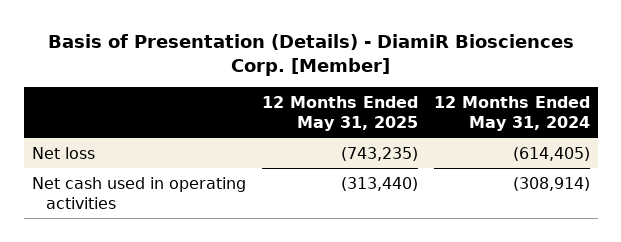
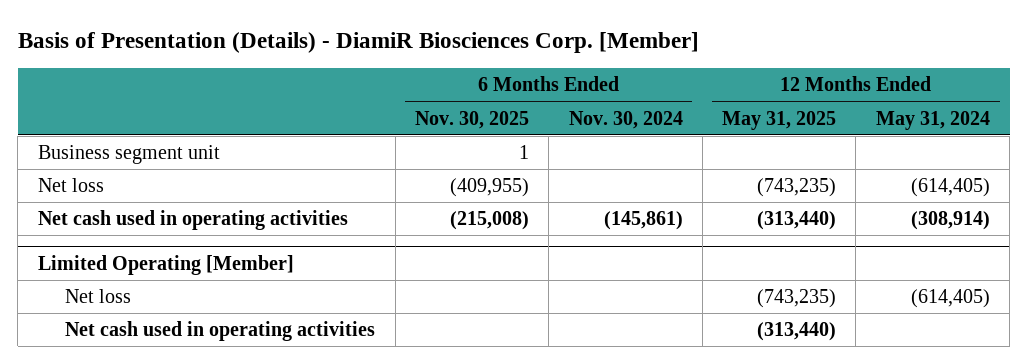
- | 12 Months Ended May 31, 2025 | 12 Months Ended May 31, 2024
+ | 6 Months Ended Nov. 30, 2025 | 6 Months Ended Nov. 30, 2024 | 12 Months Ended May 31, 2025 | 12 Months Ended May 31, 2024
+ Business segment unit | 1 | | |
+ Limited Operating [Member]
+ Net loss | | | (743,235) | (614,405)
+ Net cash used in operating activities | | | (313,440) |

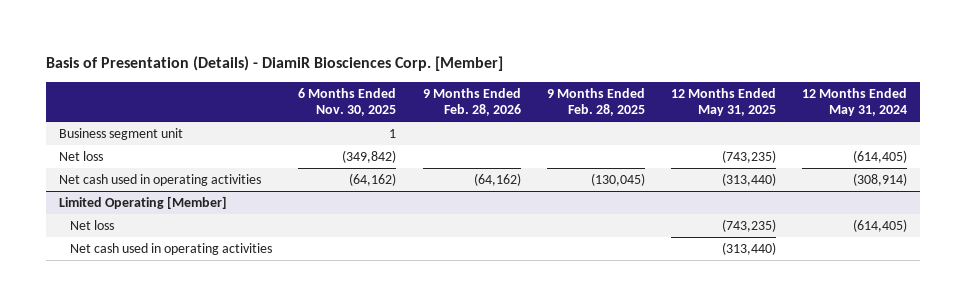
- | 6 Months Ended Nov. 30, 2025 | 6 Months Ended Nov. 30, 2024 | 12 Months Ended May 31, 2025 | 12 Months Ended May 31, 2024
+ | 6 Months Ended Nov. 30, 2025 | 9 Months Ended Feb. 28, 2026 | 9 Months Ended Feb. 28, 2025 | 12 Months Ended May 31, 2025 | 12 Months Ended May 31, 2024
- Net loss | (409,955) | | (743,235) | (614,405)
- Net cash used in operating activities | (215,008) | (145,861) | (313,440) | (308,914)
+ Net loss | (349,842) | | | (743,235) | (614,405)
+ Net cash used in operating activities | (64,162) | (64,162) | (130,045) | (313,440) | (308,914)

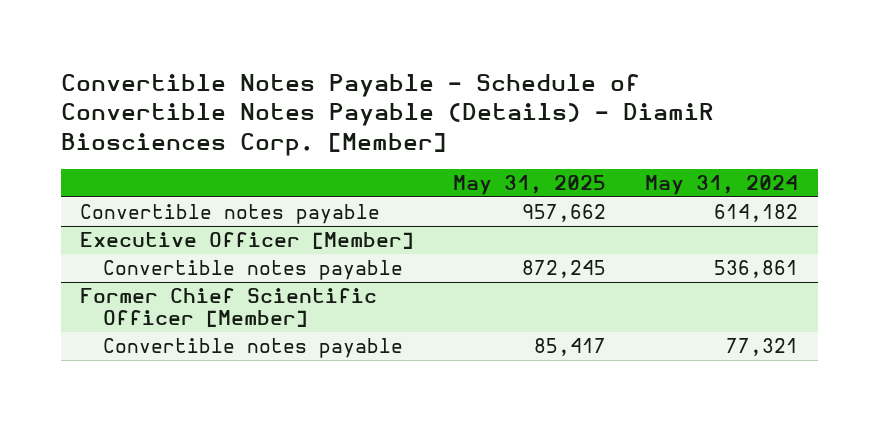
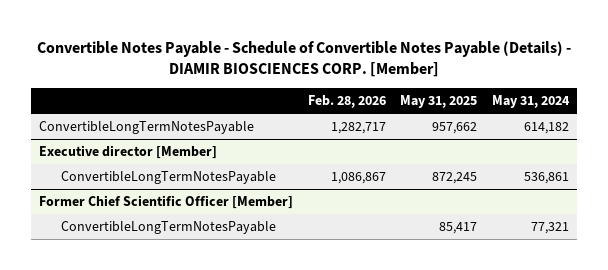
- Convertible Notes Payable - Schedule of Convertible Notes Payable (Details) - DiamiR Biosciences Corp. [Member]
+ Convertible Notes Payable - Schedule of Convertible Notes Payable (Details) - DIAMIR BIOSCIENCES CORP. [Member]
- | May 31, 2025 | May 31, 2024
+ | Feb. 28, 2026 | May 31, 2025 | May 31, 2024
- Convertible notes payable | 957,662 | 614,182
- Executive Officer [Member]
- Convertible notes payable | 872,245 | 536,861
+ ConvertibleLongTermNotesPayable | 1,282,717 | 957,662 | 614,182
+ Executive director [Member]
+ ConvertibleLongTermNotesPayable | 1,086,867 | 872,245 | 536,861
@ Former Chief Scientific Officer [Member]
- Convertible notes payable | 85,417 | 77,321
+ ConvertibleLongTermNotesPayable | | 85,417 | 77,321

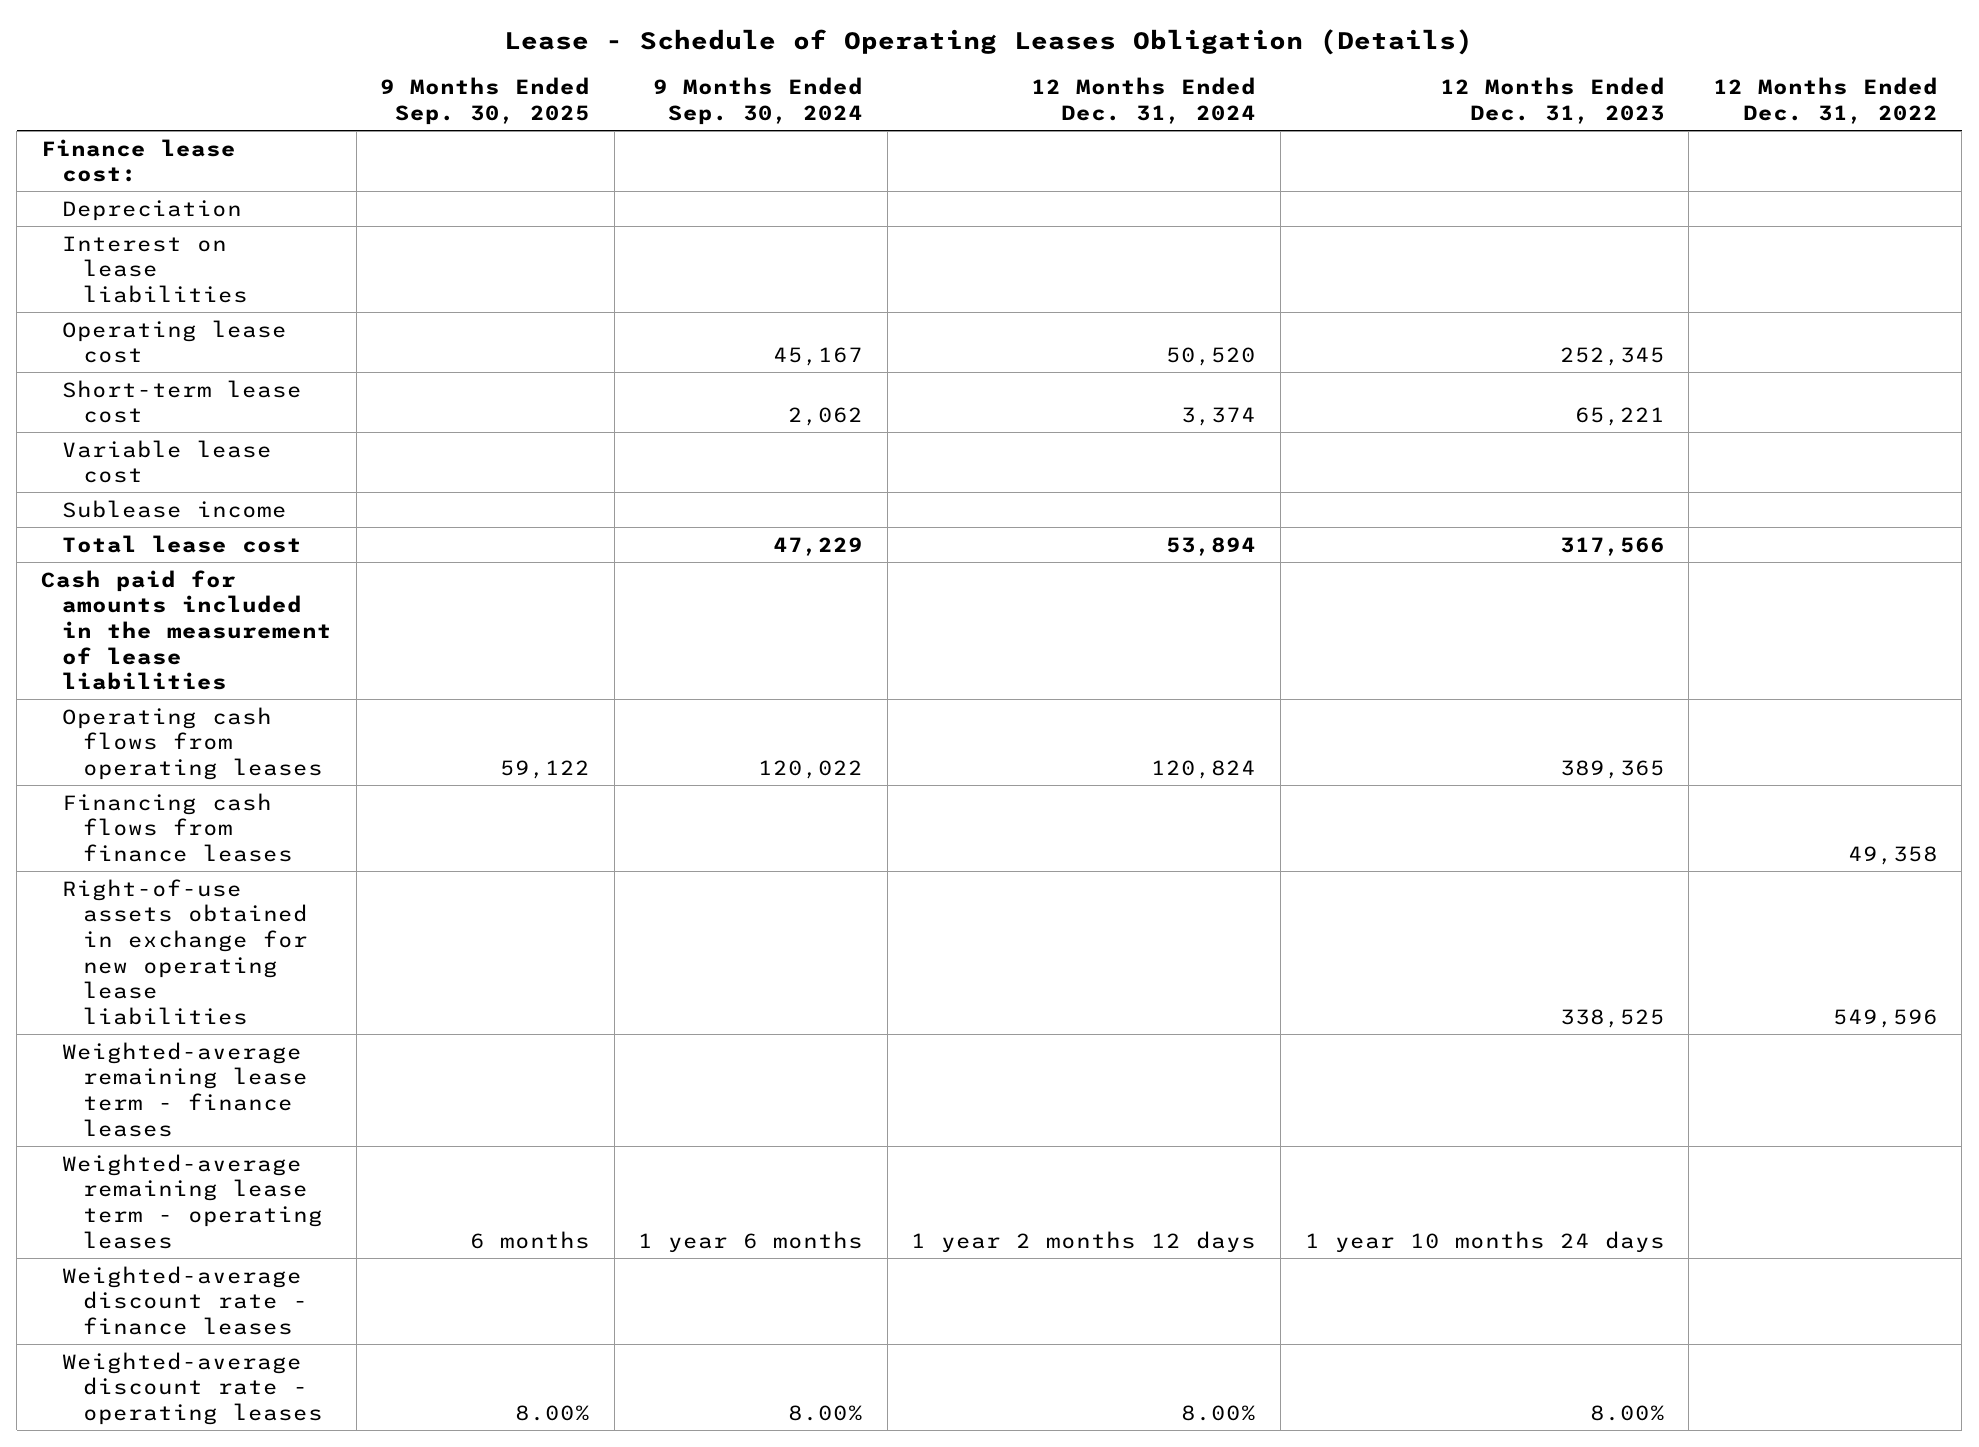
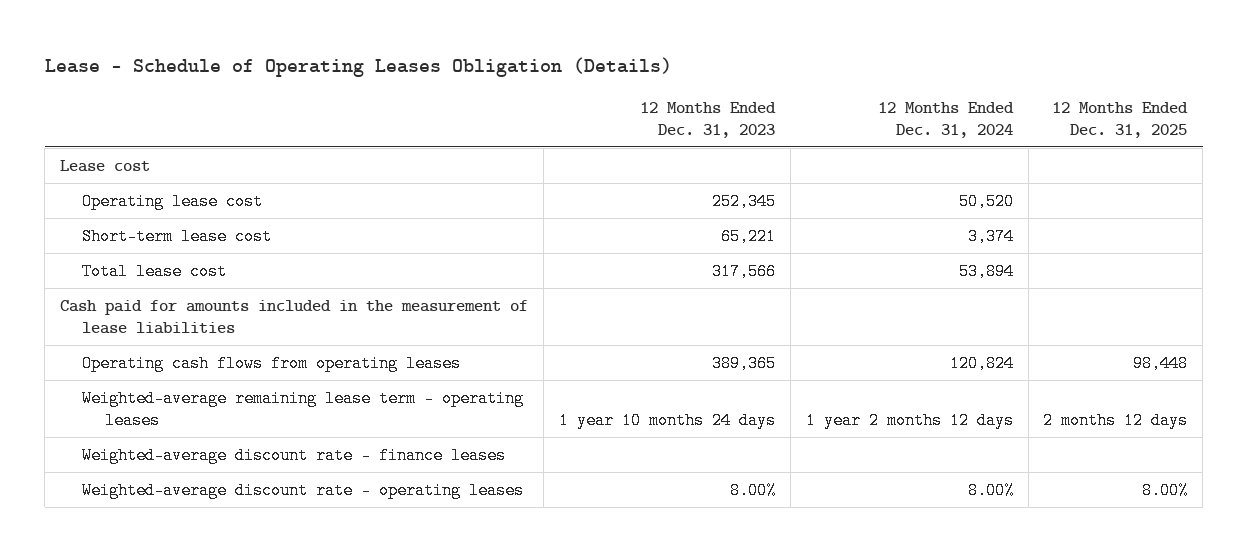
- | 9 Months Ended Sep. 30, 2025 | 9 Months Ended Sep. 30, 2024 | 12 Months Ended Dec. 31, 2024 | 12 Months Ended Dec. 31, 2023 | 12 Months Ended Dec. 31, 2022
+ | 12 Months Ended Dec. 31, 2023 | 12 Months Ended Dec. 31, 2024 | 12 Months Ended Dec. 31, 2025
- Finance lease cost:
- Depreciation
- Interest on lease liabilities
+ Lease cost
- Variable lease cost
- Sublease income
- Financing cash flows from finance leases | | | | | 49,358
- Right-of-use assets obtained in exchange for new operating lease liabilities | | | | 338,525 | 549,596
- Weighted-average remaining lease term - finance leases

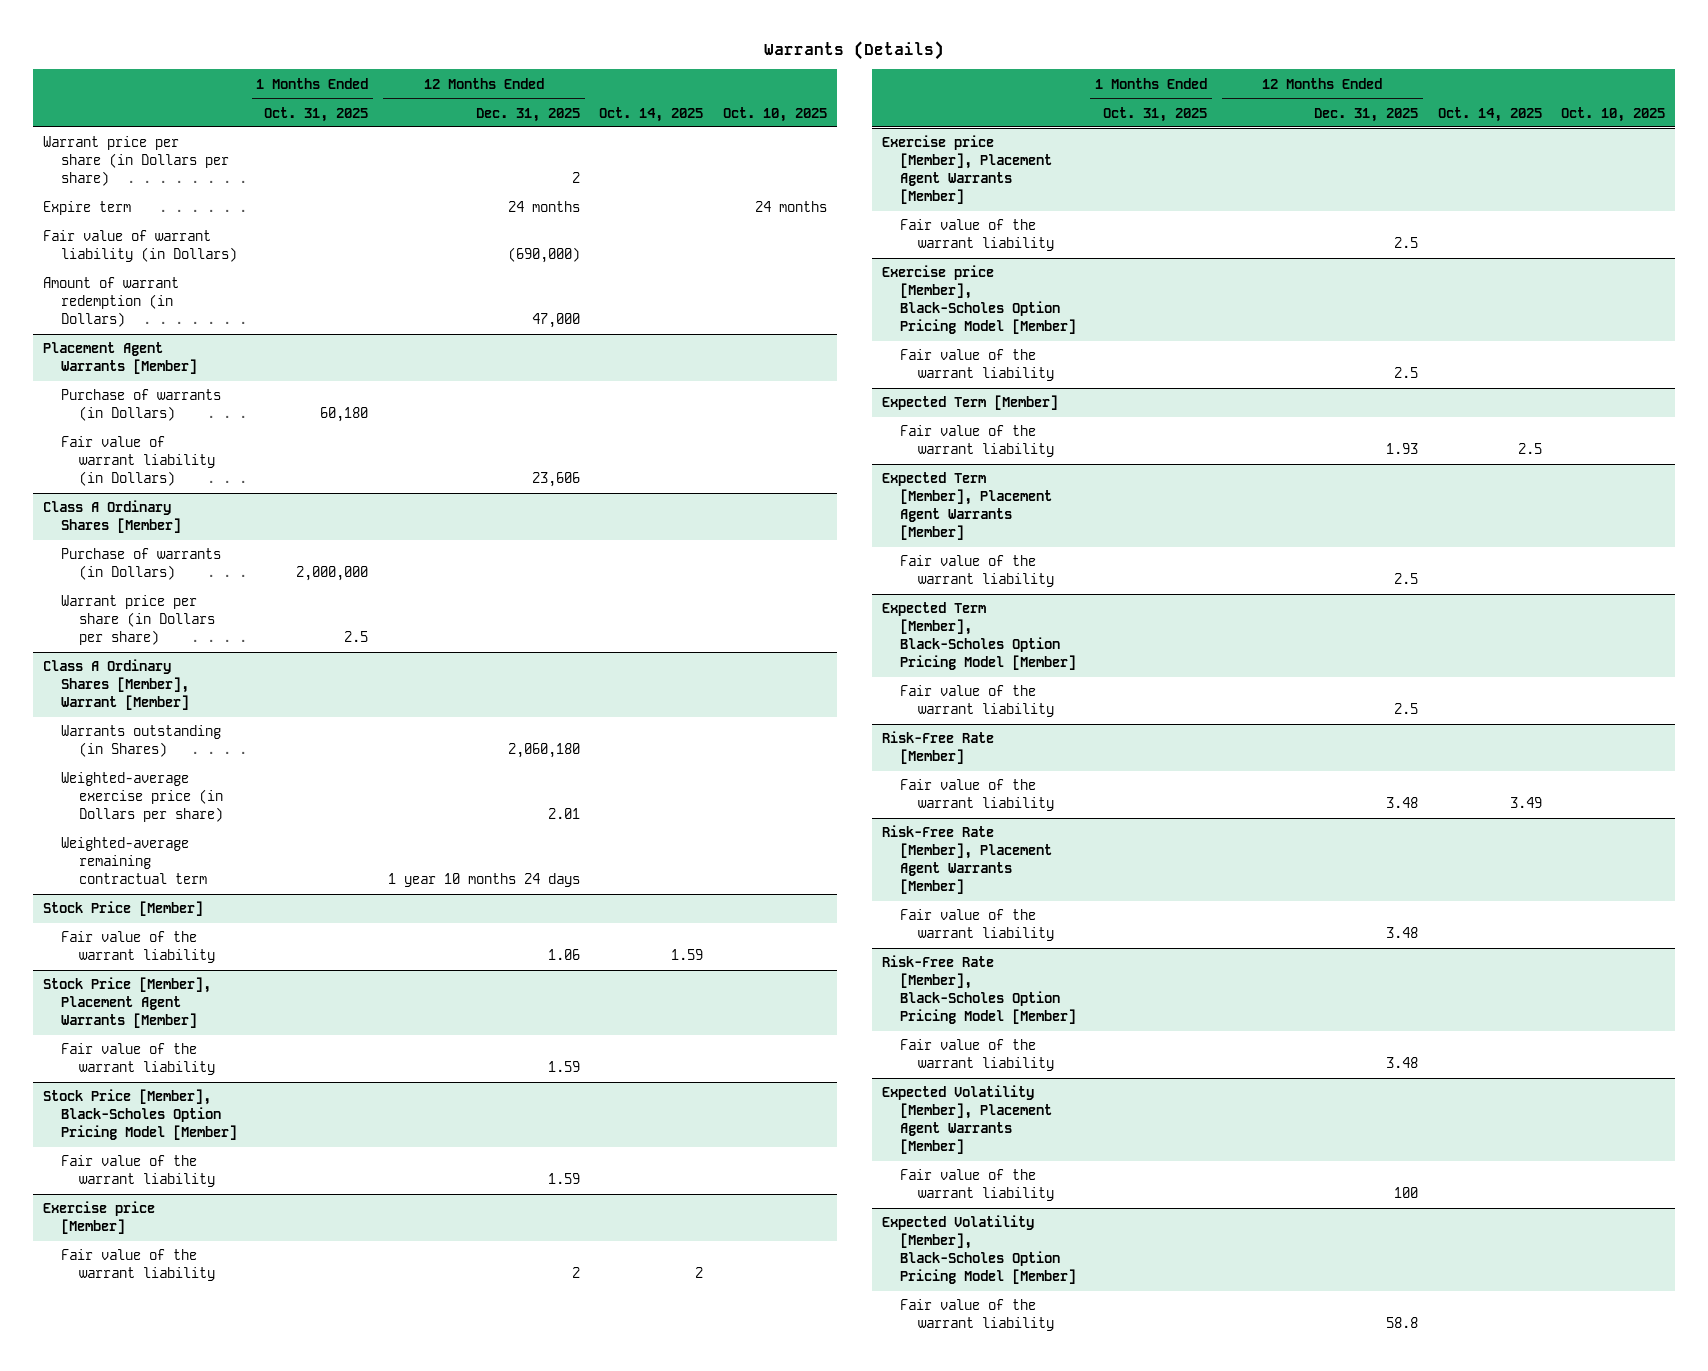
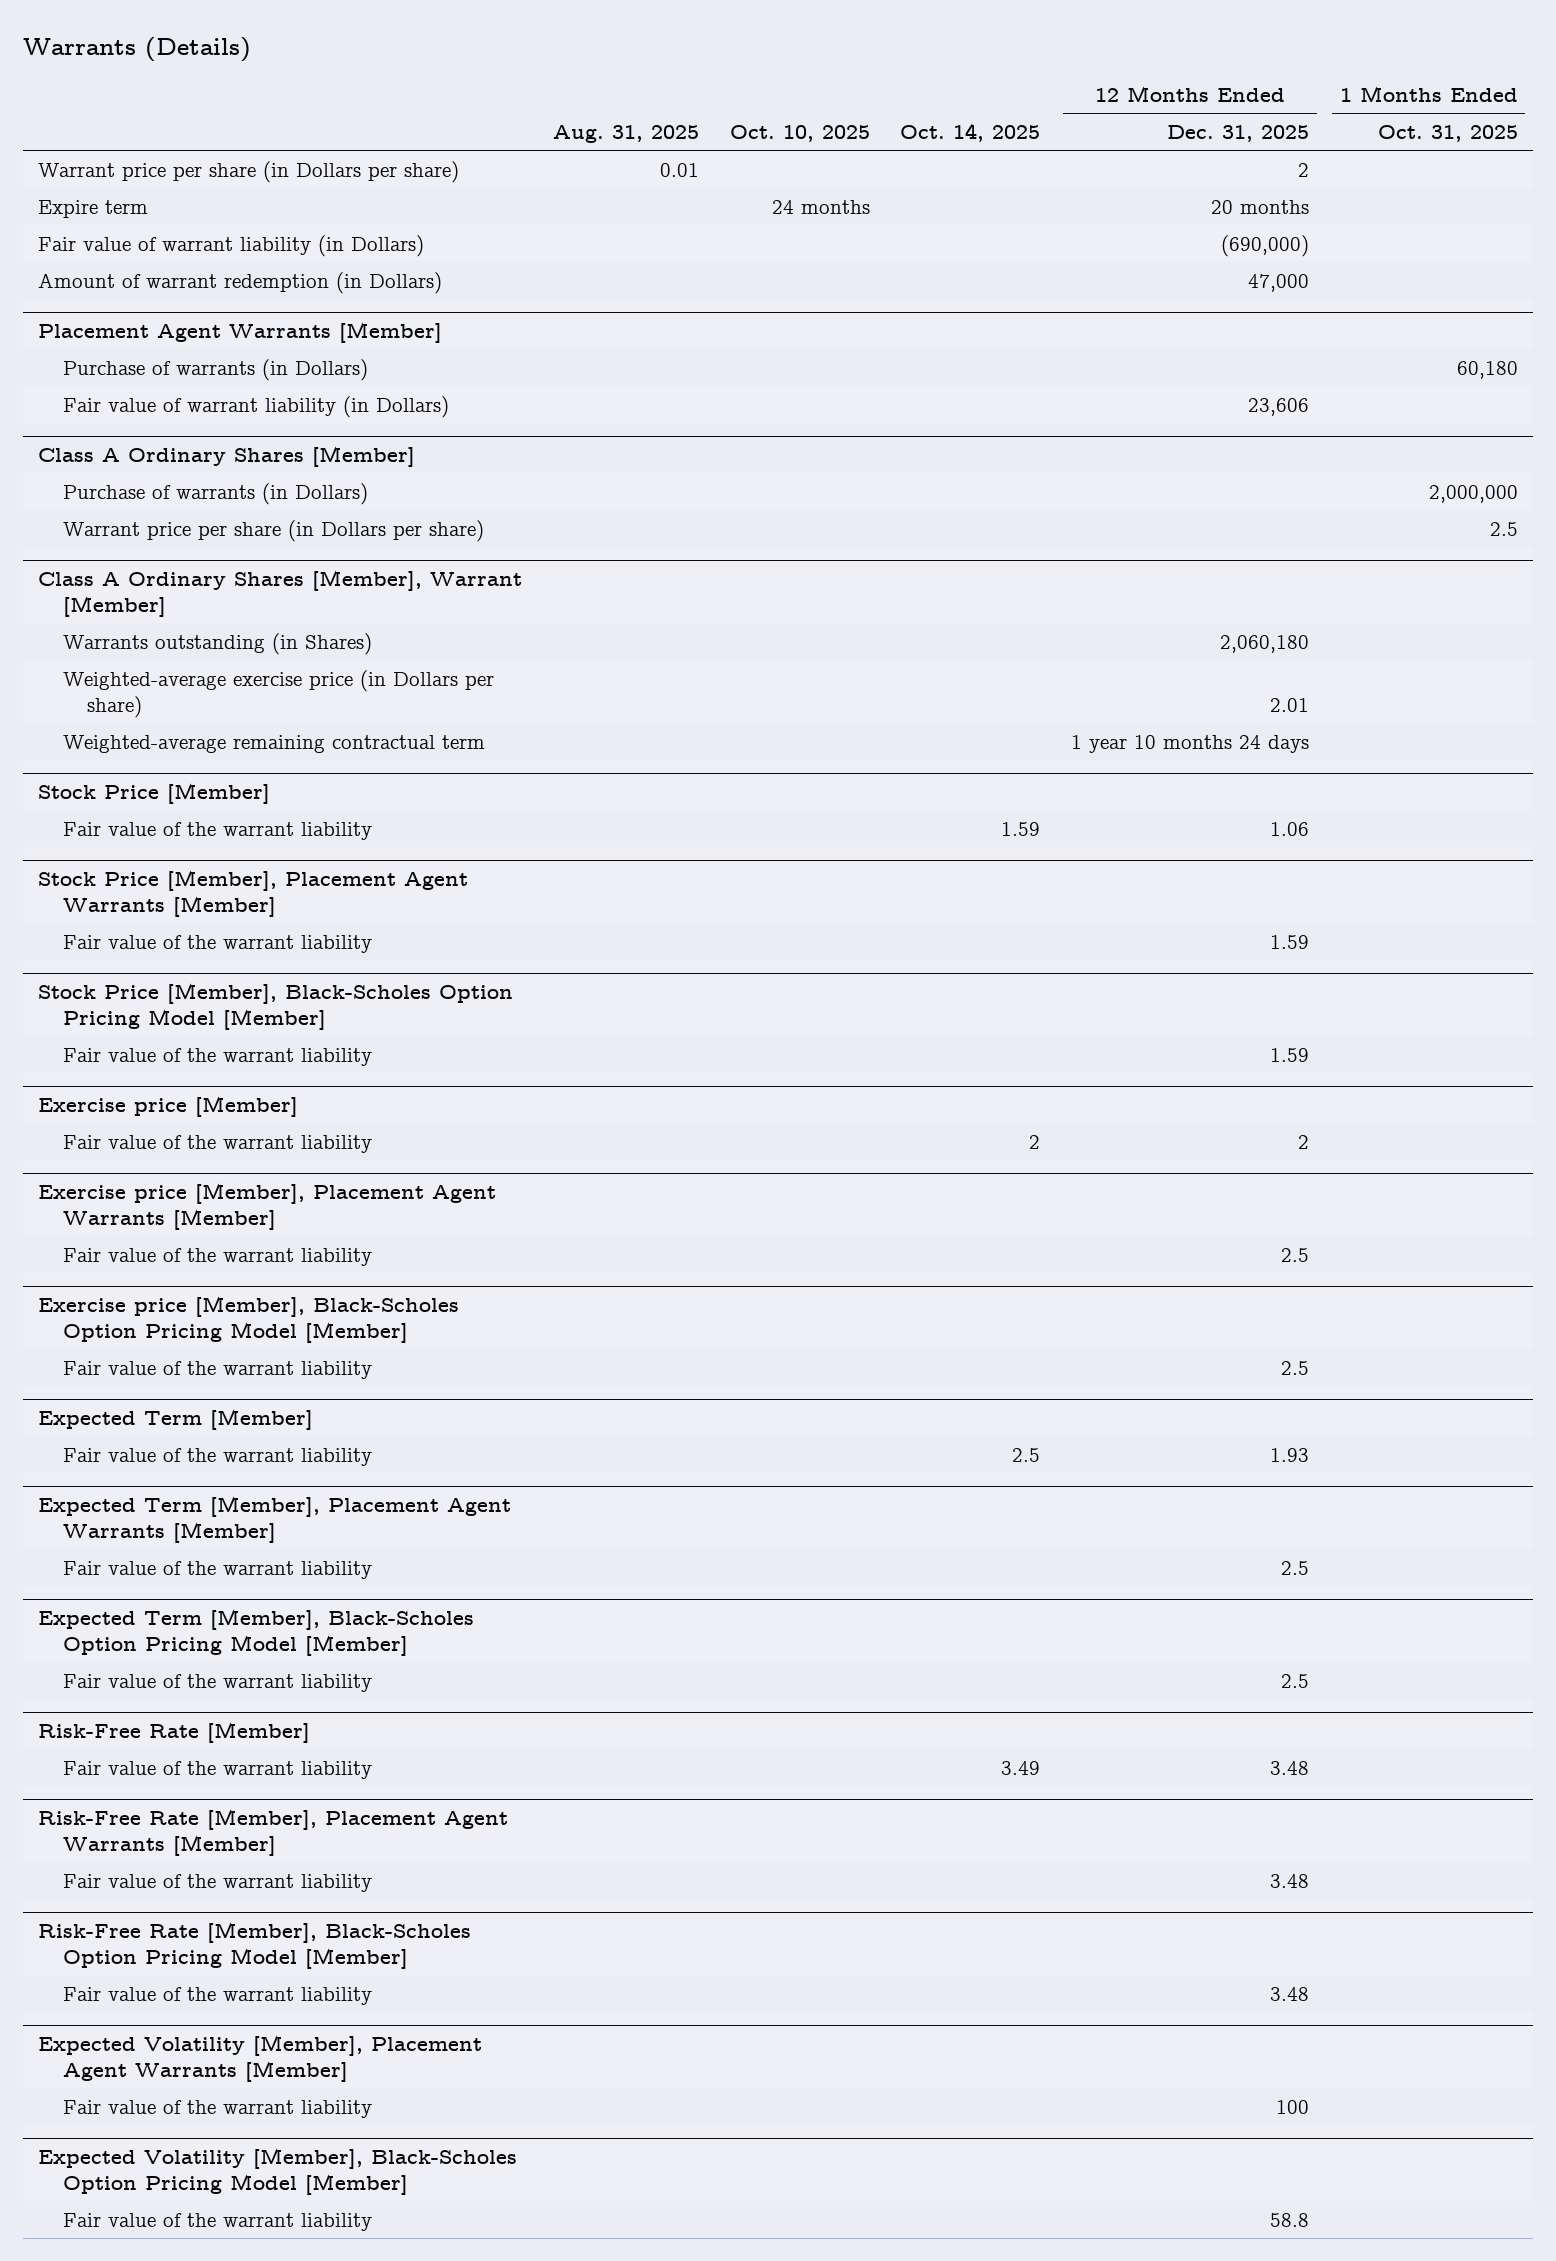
- | 1 Months Ended Oct. 31, 2025 | 12 Months Ended Dec. 31, 2025 | Oct. 14, 2025 | Oct. 10, 2025
+ | Aug. 31, 2025 | Oct. 10, 2025 | Oct. 14, 2025 | 12 Months Ended Dec. 31, 2025 | 1 Months Ended Oct. 31, 2025
- Expire term | | 24 months | | 24 months
+ Expire term | | 24 months | | 20 months |

